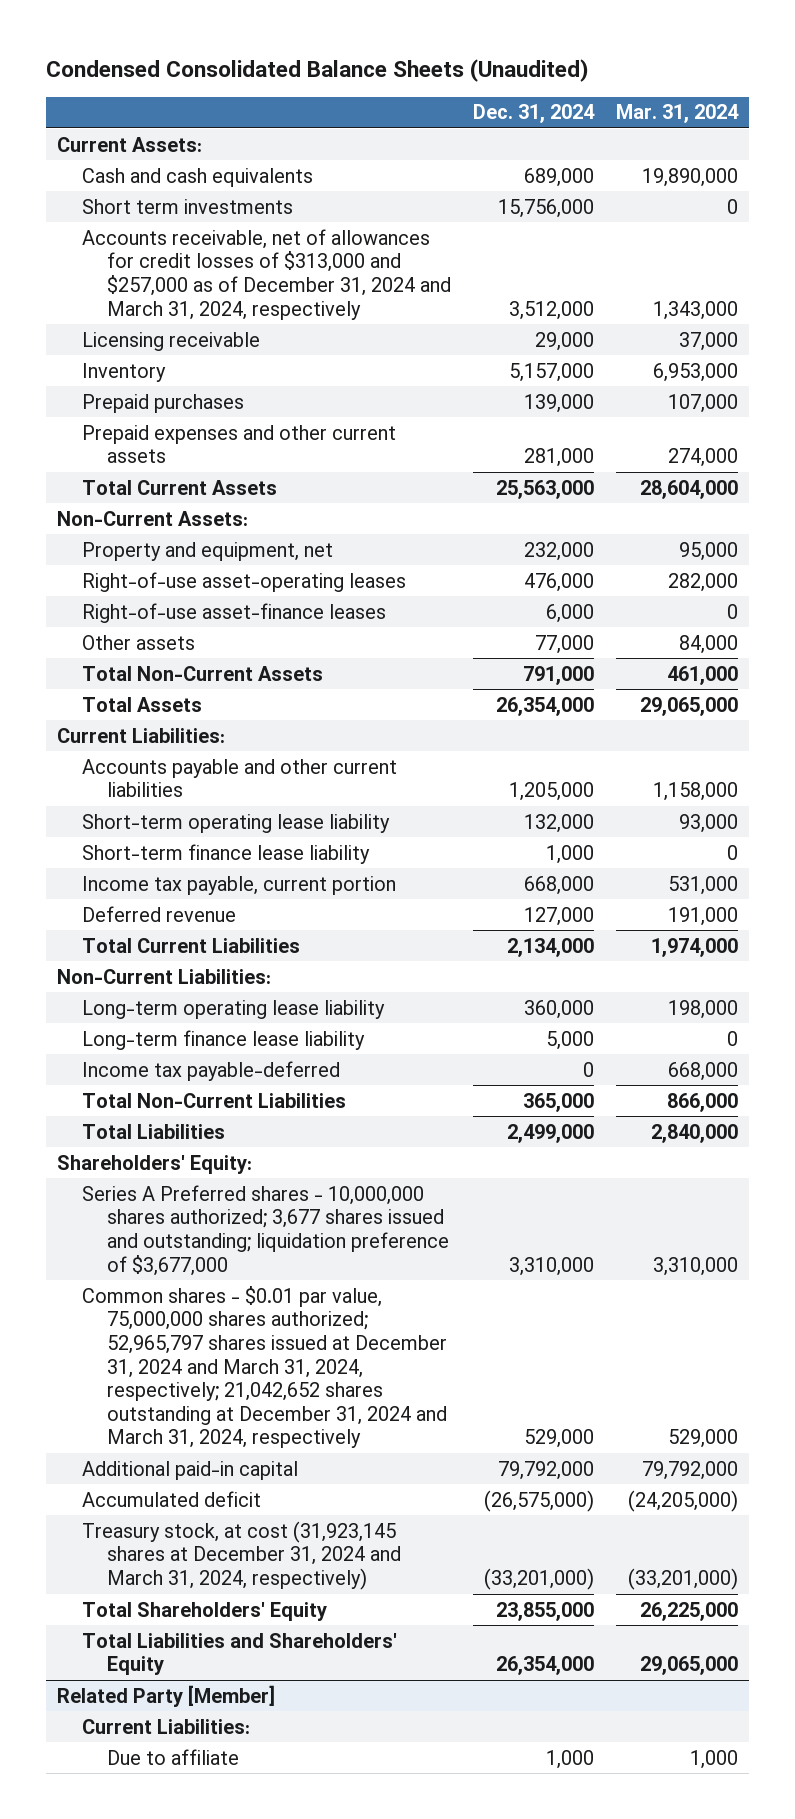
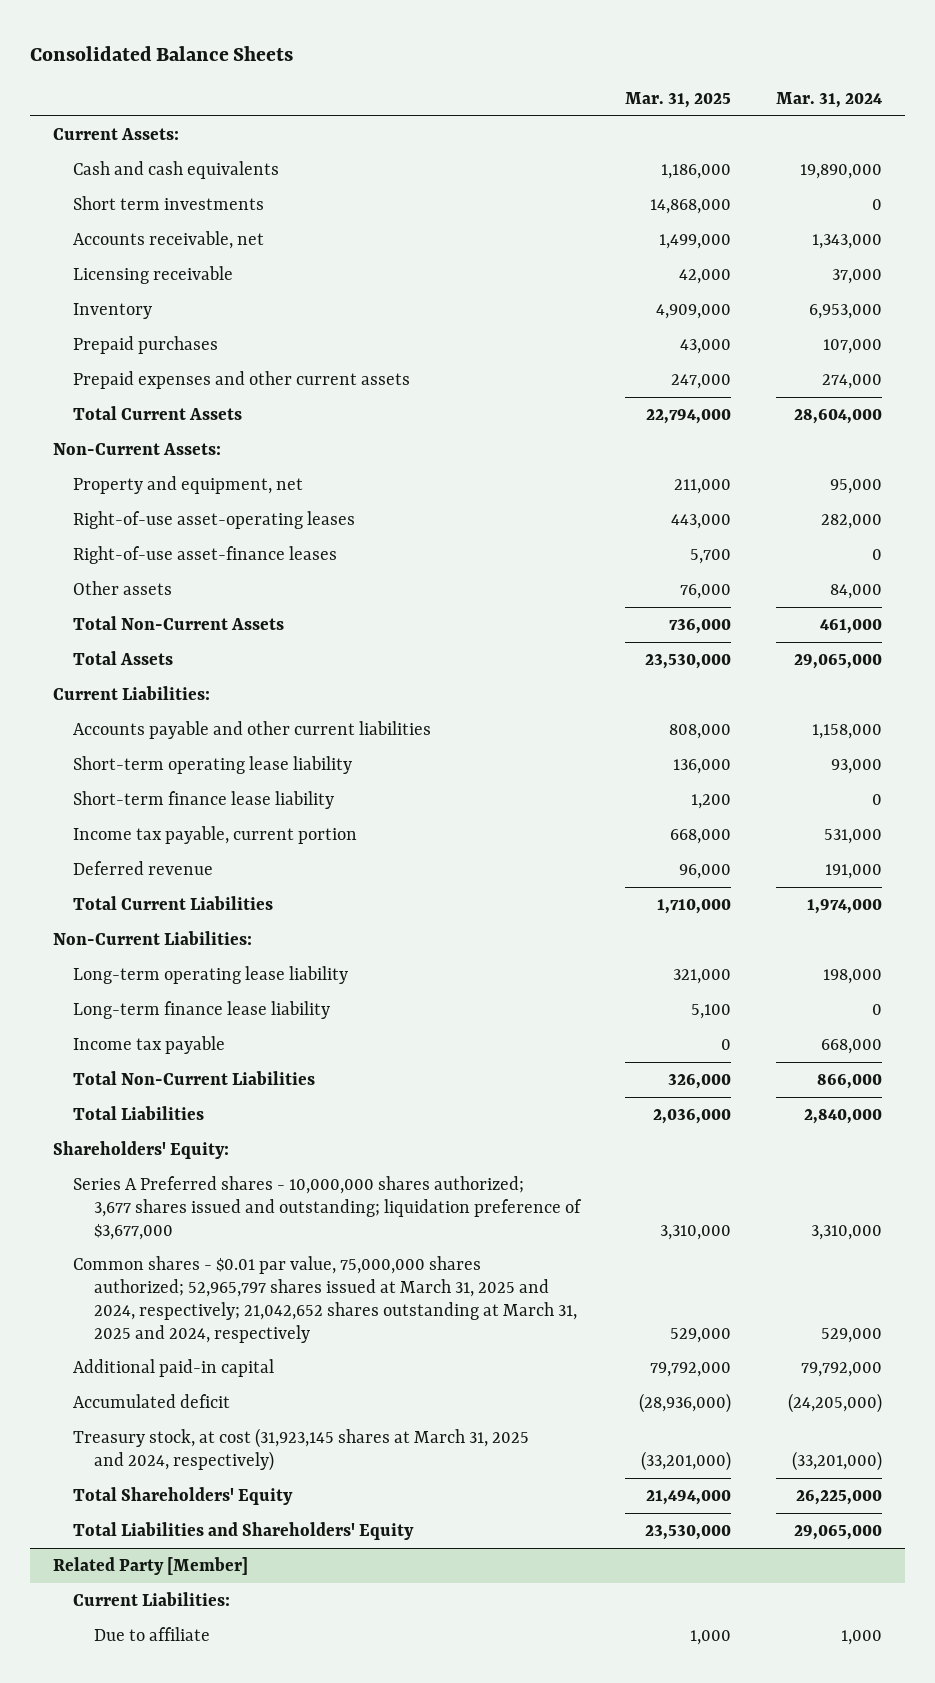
- Condensed Consolidated Balance Sheets (Unaudited)
+ Consolidated Balance Sheets
- | Dec. 31, 2024 | Mar. 31, 2024
+ | Mar. 31, 2025 | Mar. 31, 2024
- Accounts receivable, net of allowances for credit losses of $313,000 and $257,000 as of December 31, 2024 and March 31, 2024, respectively | 3,512,000 | 1,343,000
+ Accounts receivable, net | 1,499,000 | 1,343,000
- Income tax payable-deferred | 0 | 668,000
+ Income tax payable | 0 | 668,000
- Common shares - $0.01 par value, 75,000,000 shares authorized; 52,965,797 shares issued at December 31, 2024 and March 31, 2024, respectively; 21,042,652 shares outstanding at December 31, 2024 and March 31, 2024, respectively | 529,000 | 529,000
+ Common shares - $0.01 par value, 75,000,000 shares authorized; 52,965,797 shares issued at March 31, 2025 and 2024, respectively; 21,042,652 shares outstanding at March 31, 2025 and 2024, respectively | 529,000 | 529,000
- Treasury stock, at cost (31,923,145 shares at December 31, 2024 and March 31, 2024, respectively) | (33,201,000) | (33,201,000)
+ Treasury stock, at cost (31,923,145 shares at March 31, 2025 and 2024, respectively) | (33,201,000) | (33,201,000)

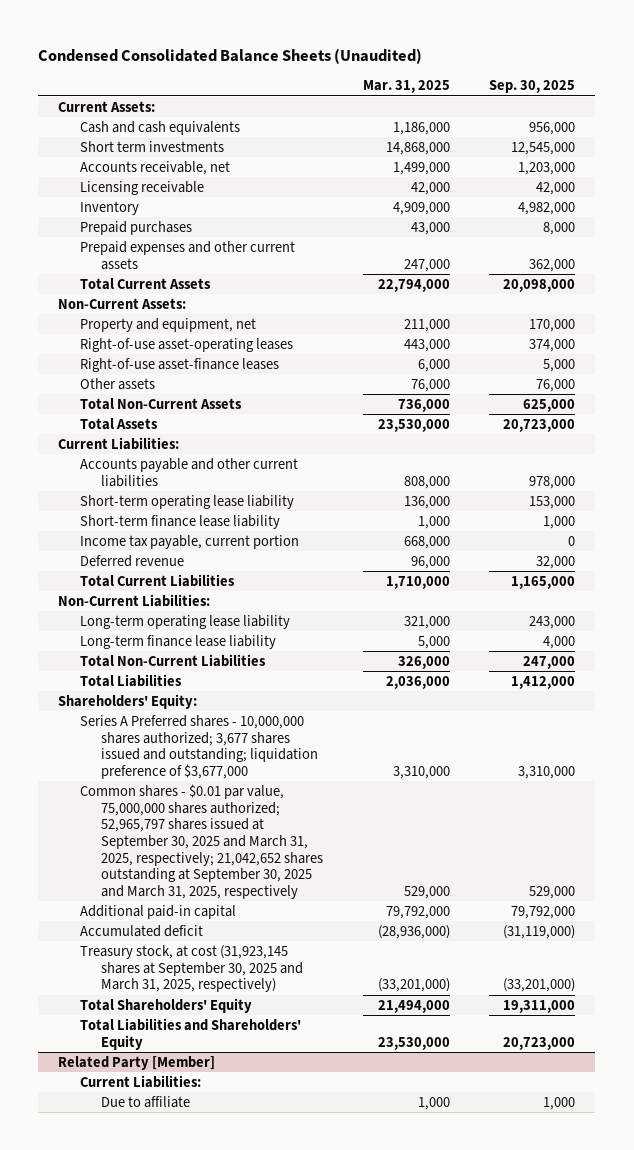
- Consolidated Balance Sheets
+ Condensed Consolidated Balance Sheets (Unaudited)
- | Mar. 31, 2025 | Mar. 31, 2024
+ | Mar. 31, 2025 | Sep. 30, 2025
- Right-of-use asset-finance leases | 5,700 | 0
+ Right-of-use asset-finance leases | 6,000 | 5,000
- Short-term finance lease liability | 1,200 | 0
+ Short-term finance lease liability | 1,000 | 1,000
- Long-term finance lease liability | 5,100 | 0
- Income tax payable | 0 | 668,000
+ Long-term finance lease liability | 5,000 | 4,000
- Common shares - $0.01 par value, 75,000,000 shares authorized; 52,965,797 shares issued at March 31, 2025 and 2024, respectively; 21,042,652 shares outstanding at March 31, 2025 and 2024, respectively | 529,000 | 529,000
+ Common shares - $0.01 par value, 75,000,000 shares authorized; 52,965,797 shares issued at September 30, 2025 and March 31, 2025, respectively; 21,042,652 shares outstanding at September 30, 2025 and March 31, 2025, respectively | 529,000 | 529,000
- Treasury stock, at cost (31,923,145 shares at March 31, 2025 and 2024, respectively) | (33,201,000) | (33,201,000)
+ Treasury stock, at cost (31,923,145 shares at September 30, 2025 and March 31, 2025, respectively) | (33,201,000) | (33,201,000)

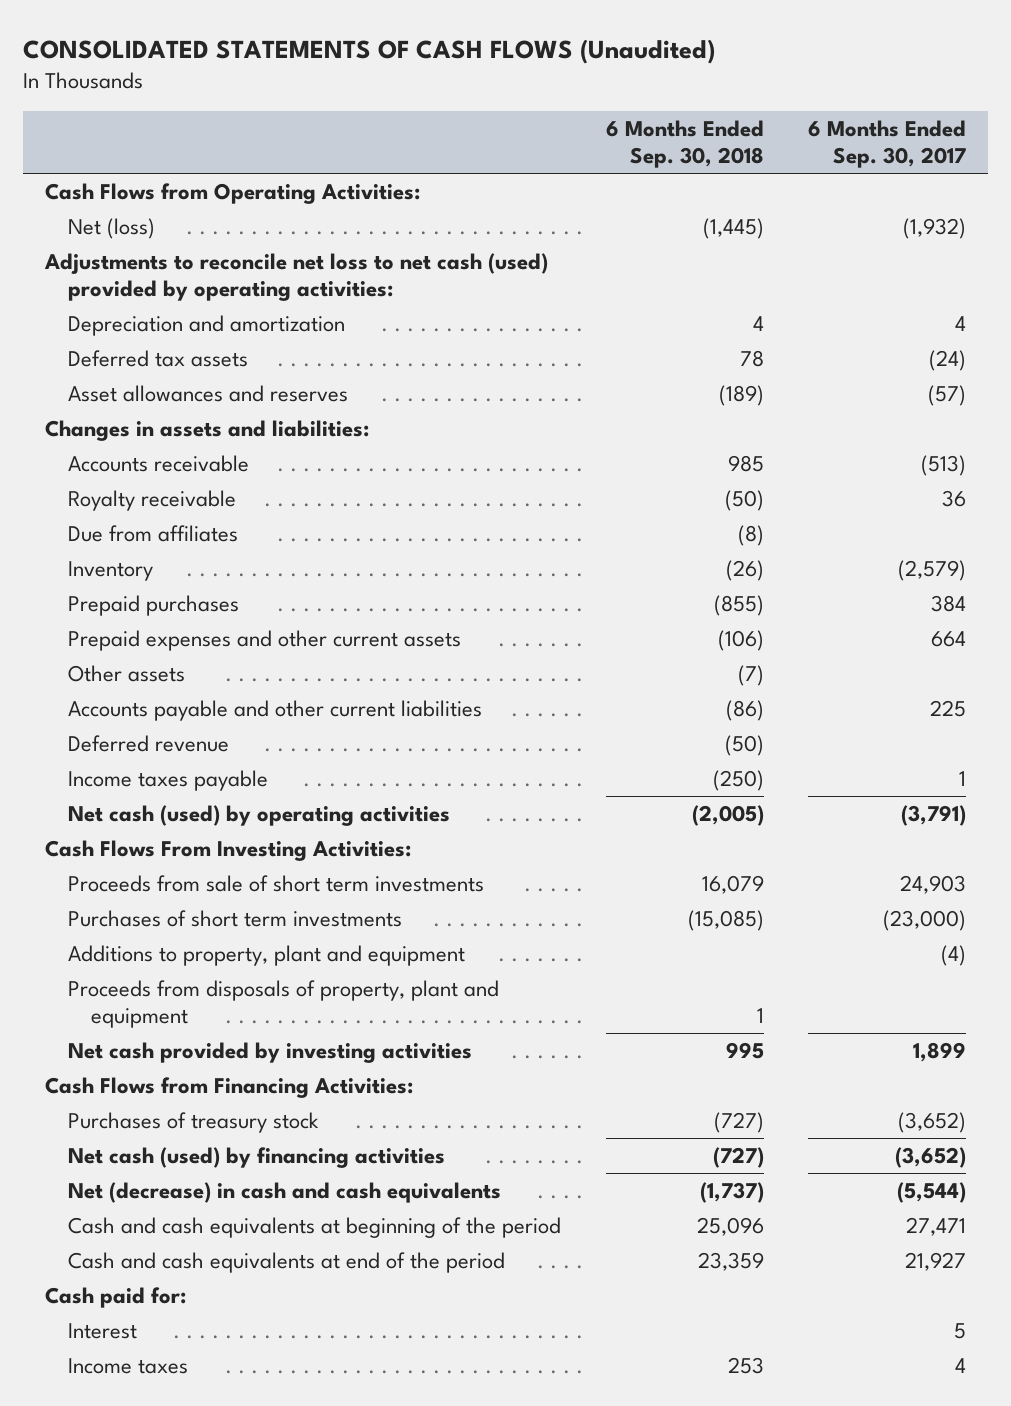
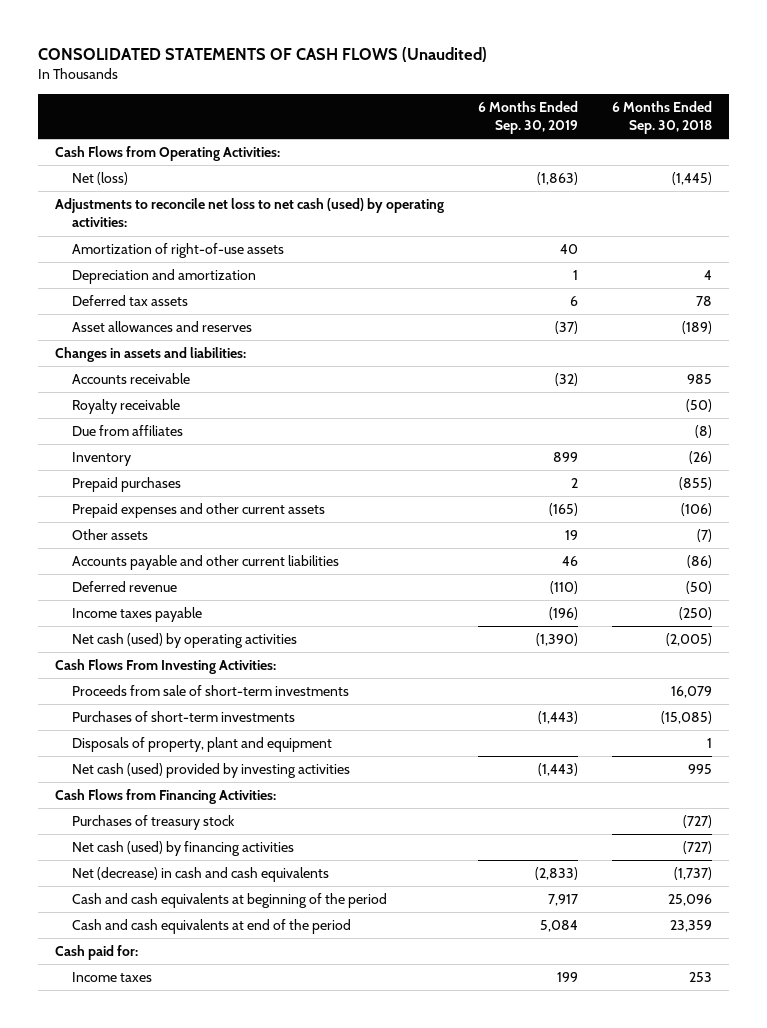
- | 6 Months Ended Sep. 30, 2018 | 6 Months Ended Sep. 30, 2017
+ | 6 Months Ended Sep. 30, 2019 | 6 Months Ended Sep. 30, 2018
- Adjustments to reconcile net loss to net cash (used) provided by operating activities:
+ Adjustments to reconcile net loss to net cash (used) by operating activities:
+ Amortization of right-of-use assets | 40 |
- Proceeds from sale of short term investments | 16,079 | 24,903
- Purchases of short term investments | (15,085) | (23,000)
- Additions to property, plant and equipment | | (4)
- Proceeds from disposals of property, plant and equipment | 1 |
- Net cash provided by investing activities | 995 | 1,899
+ Proceeds from sale of short-term investments | | 16,079
+ Purchases of short-term investments | (1,443) | (15,085)
+ Disposals of property, plant and equipment | | 1
+ Net cash (used) provided by investing activities | (1,443) | 995
- Interest | | 5

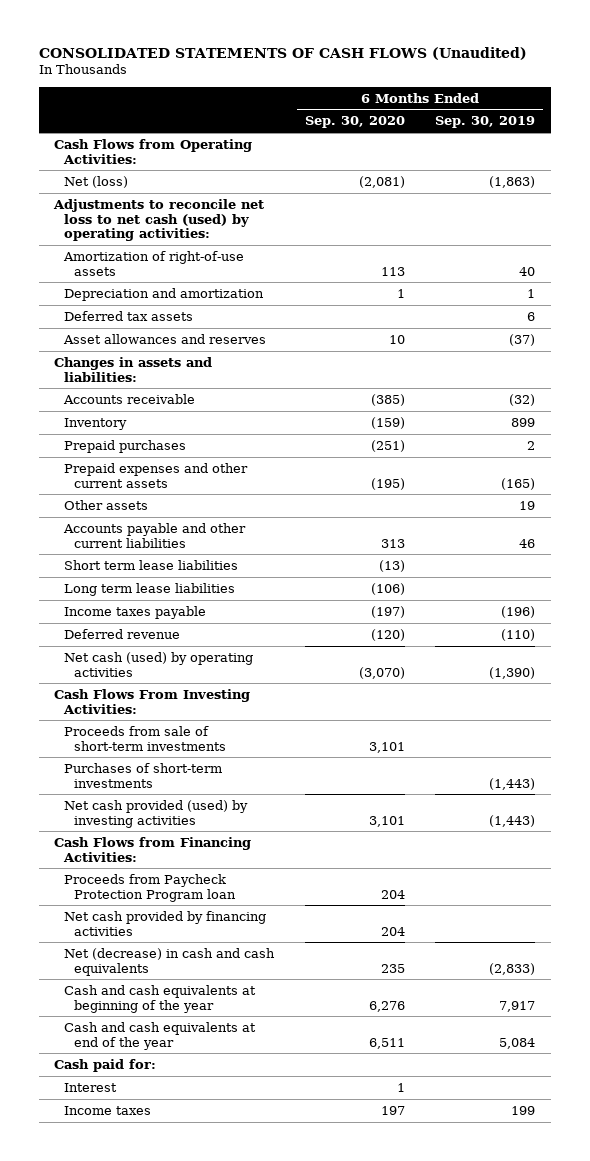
- | 6 Months Ended Sep. 30, 2019 | 6 Months Ended Sep. 30, 2018
+ | 6 Months Ended Sep. 30, 2020 | 6 Months Ended Sep. 30, 2019
- Royalty receivable | | (50)
- Due from affiliates | | (8)
+ Short term lease liabilities | (13) |
+ Long term lease liabilities | (106) |
moved down: Deferred revenue | (120) | (110)
- Disposals of property, plant and equipment | | 1
- Net cash (used) provided by investing activities | (1,443) | 995
+ Net cash provided (used) by investing activities | 3,101 | (1,443)
- Purchases of treasury stock | | (727)
- Net cash (used) by financing activities | | (727)
+ Proceeds from Paycheck Protection Program loan | 204 |
+ Net cash provided by financing activities | 204 |
- Cash and cash equivalents at beginning of the period | 7,917 | 25,096
- Cash and cash equivalents at end of the period | 5,084 | 23,359
+ Cash and cash equivalents at beginning of the year | 6,276 | 7,917
+ Cash and cash equivalents at end of the year | 6,511 | 5,084
+ Interest | 1 |

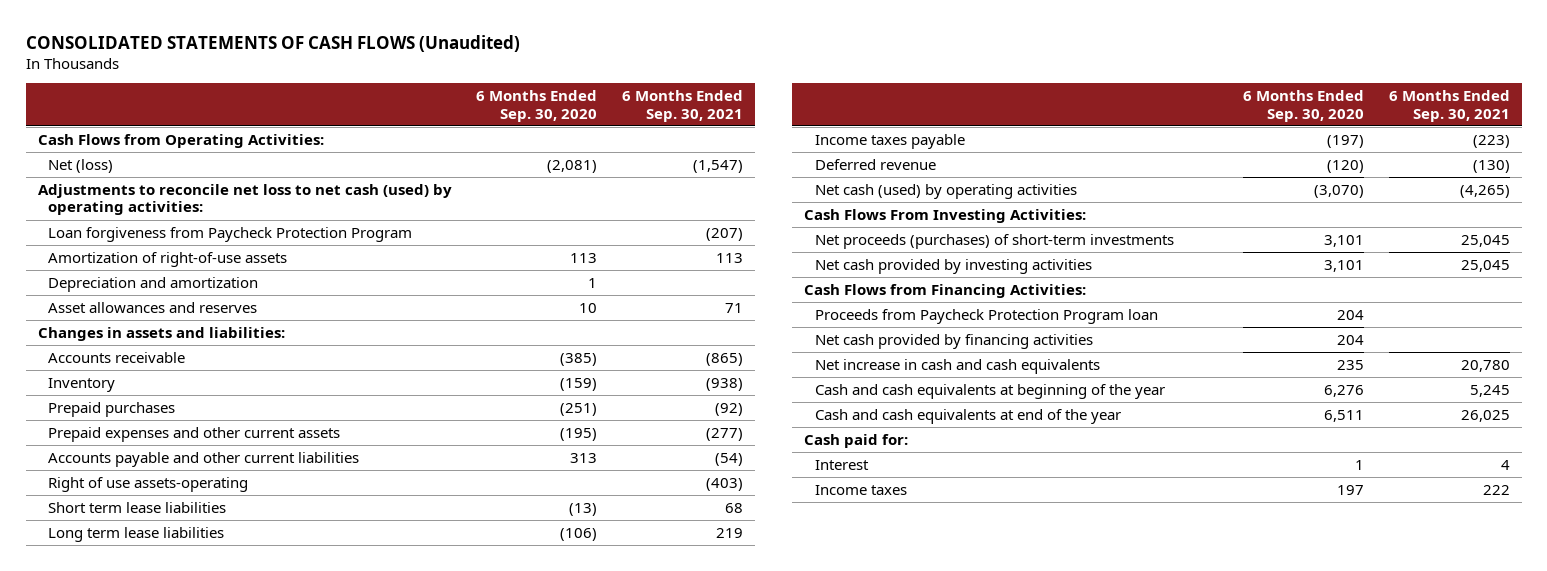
- | 6 Months Ended Sep. 30, 2020 | 6 Months Ended Sep. 30, 2019
+ | 6 Months Ended Sep. 30, 2020 | 6 Months Ended Sep. 30, 2021
+ Loan forgiveness from Paycheck Protection Program | | (207)
- Deferred tax assets | | 6
- Other assets | | 19
+ Right of use assets-operating | | (403)
- Proceeds from sale of short-term investments | 3,101 |
- Purchases of short-term investments | | (1,443)
- Net cash provided (used) by investing activities | 3,101 | (1,443)
+ Net proceeds (purchases) of short-term investments | 3,101 | 25,045
+ Net cash provided by investing activities | 3,101 | 25,045
- Net (decrease) in cash and cash equivalents | 235 | (2,833)
+ Net increase in cash and cash equivalents | 235 | 20,780

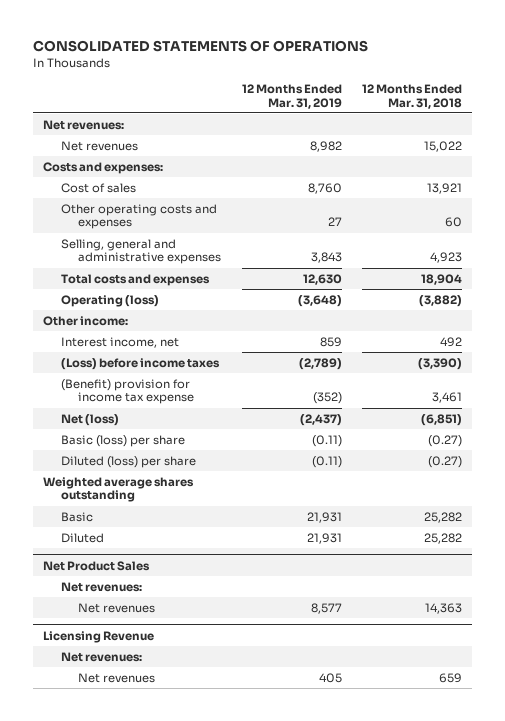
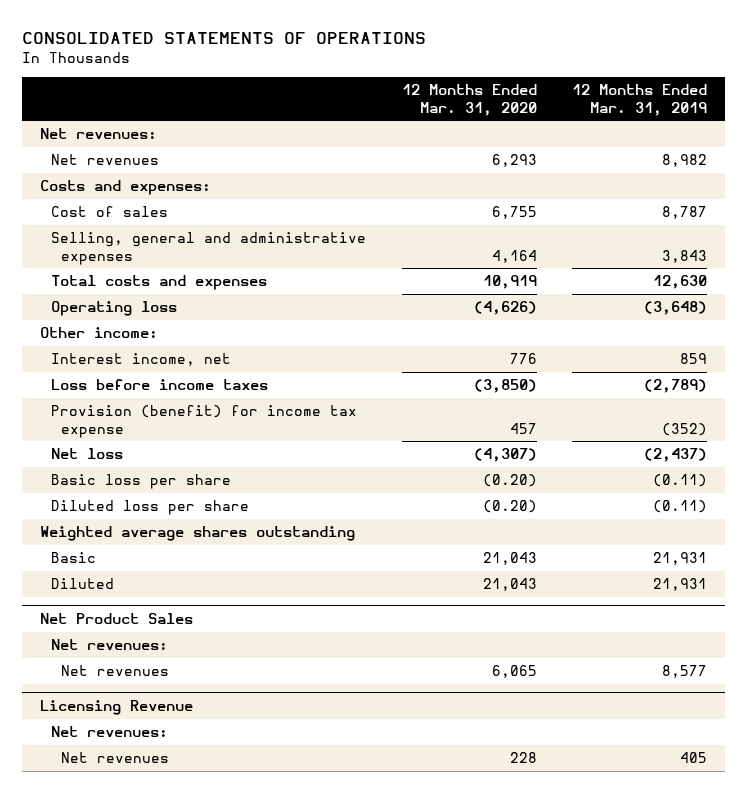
- | 12 Months Ended Mar. 31, 2019 | 12 Months Ended Mar. 31, 2018
+ | 12 Months Ended Mar. 31, 2020 | 12 Months Ended Mar. 31, 2019
- Cost of sales | 8,760 | 13,921
- Other operating costs and expenses | 27 | 60
+ Cost of sales | 6,755 | 8,787
- Operating (loss) | (3,648) | (3,882)
+ Operating loss | (4,626) | (3,648)
- (Loss) before income taxes | (2,789) | (3,390)
- (Benefit) provision for income tax expense | (352) | 3,461
- Net (loss) | (2,437) | (6,851)
- Basic (loss) per share | (0.11) | (0.27)
- Diluted (loss) per share | (0.11) | (0.27)
+ Loss before income taxes | (3,850) | (2,789)
+ Provision (benefit) for income tax expense | 457 | (352)
+ Net loss | (4,307) | (2,437)
+ Basic loss per share | (0.20) | (0.11)
+ Diluted loss per share | (0.20) | (0.11)

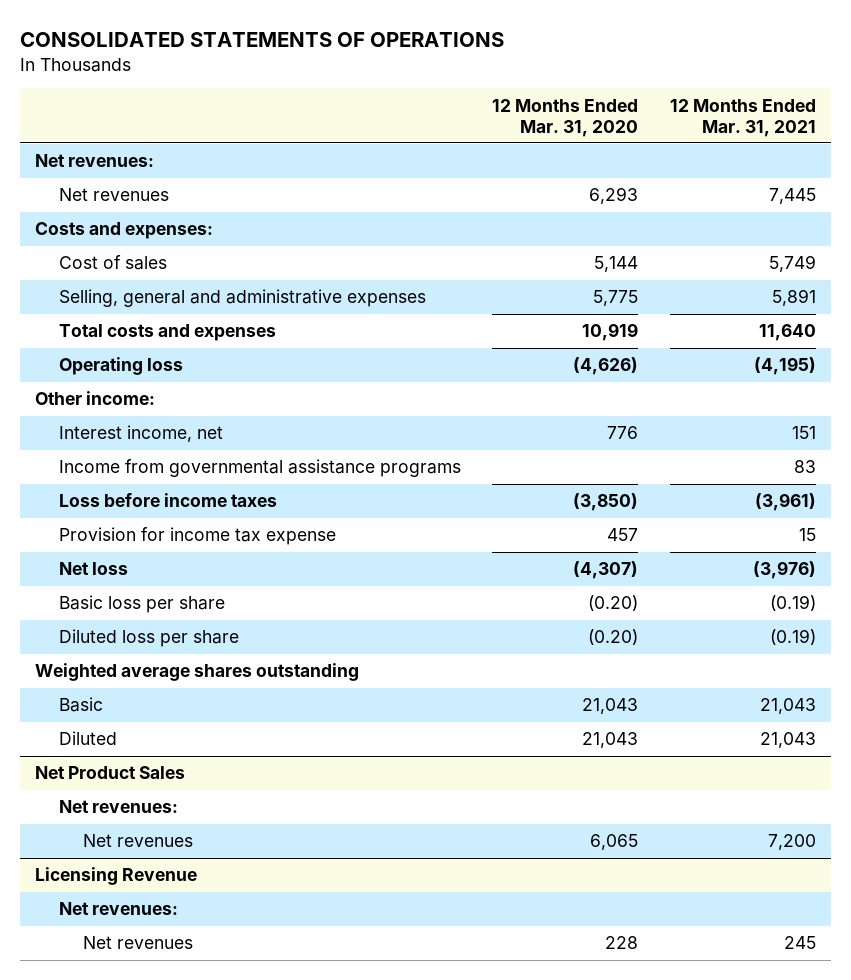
- | 12 Months Ended Mar. 31, 2020 | 12 Months Ended Mar. 31, 2019
+ | 12 Months Ended Mar. 31, 2020 | 12 Months Ended Mar. 31, 2021
- Cost of sales | 6,755 | 8,787
- Selling, general and administrative expenses | 4,164 | 3,843
+ Cost of sales | 5,144 | 5,749
+ Selling, general and administrative expenses | 5,775 | 5,891
+ Income from governmental assistance programs | | 83
- Provision (benefit) for income tax expense | 457 | (352)
+ Provision for income tax expense | 457 | 15

